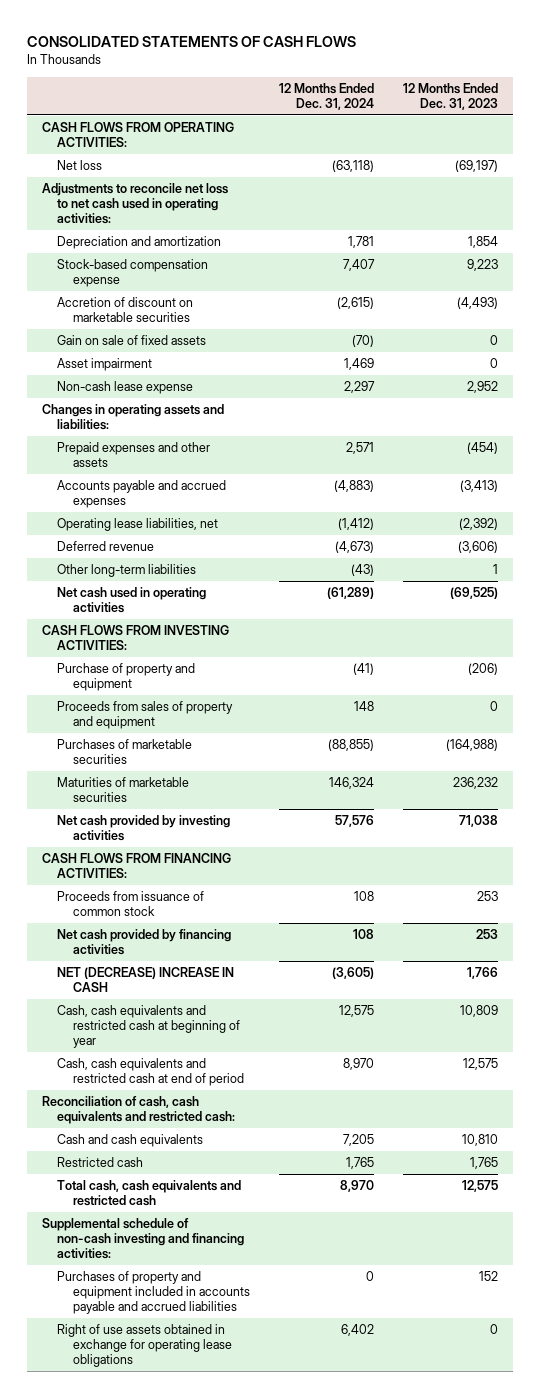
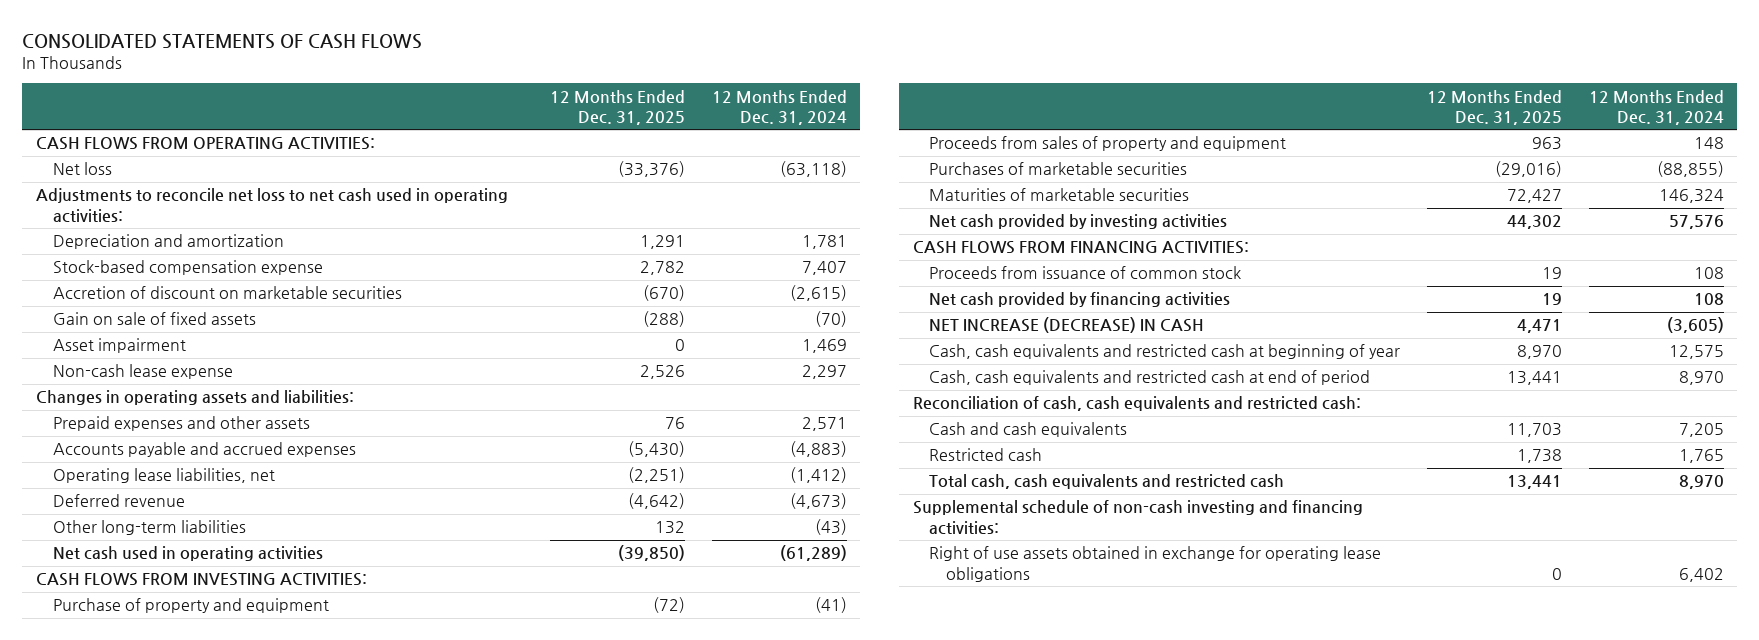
- | 12 Months Ended Dec. 31, 2024 | 12 Months Ended Dec. 31, 2023
+ | 12 Months Ended Dec. 31, 2025 | 12 Months Ended Dec. 31, 2024
- NET (DECREASE) INCREASE IN CASH | (3,605) | 1,766
+ NET INCREASE (DECREASE) IN CASH | 4,471 | (3,605)
- Purchases of property and equipment included in accounts payable and accrued liabilities | 0 | 152

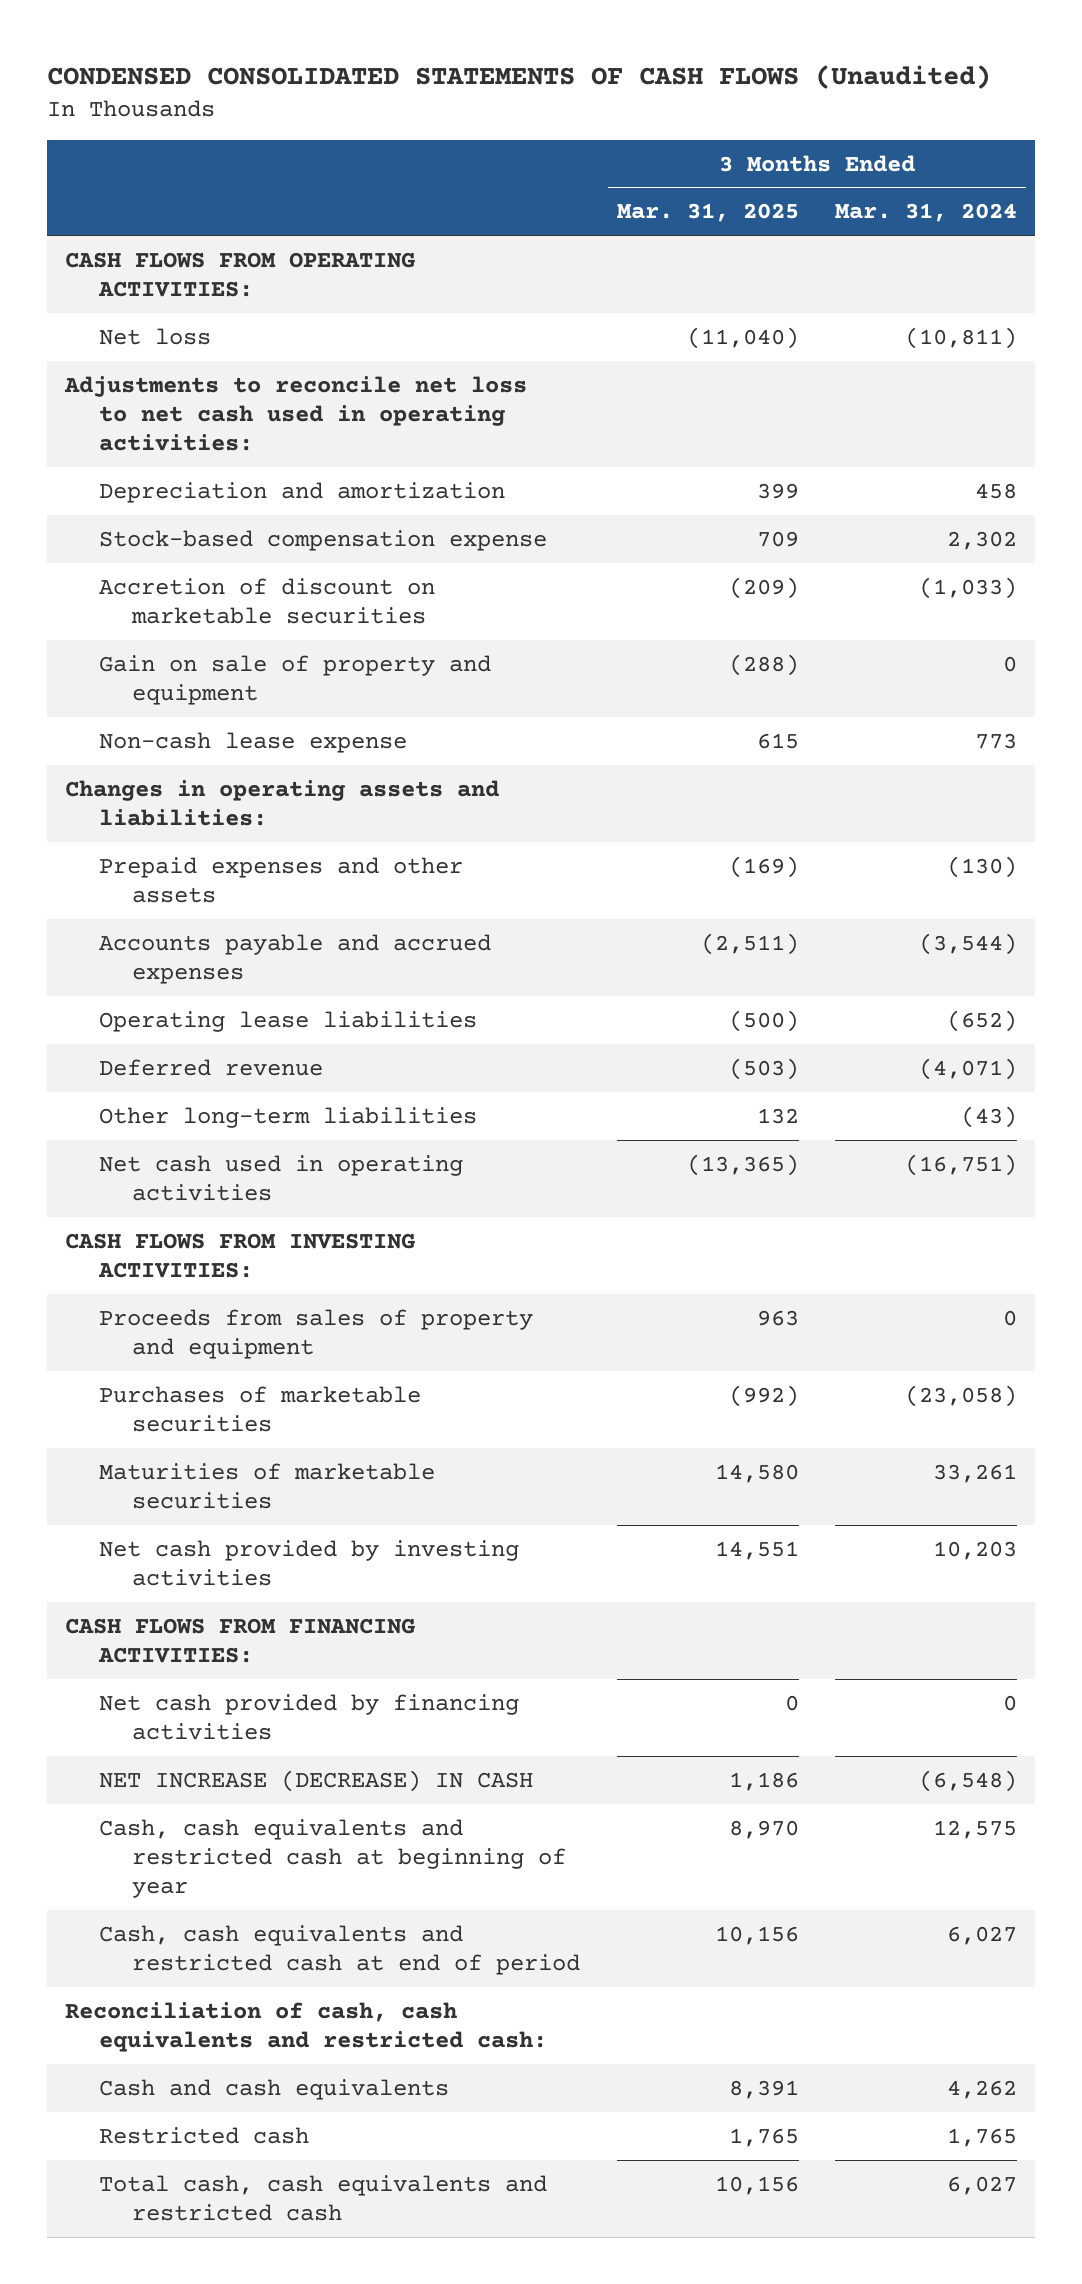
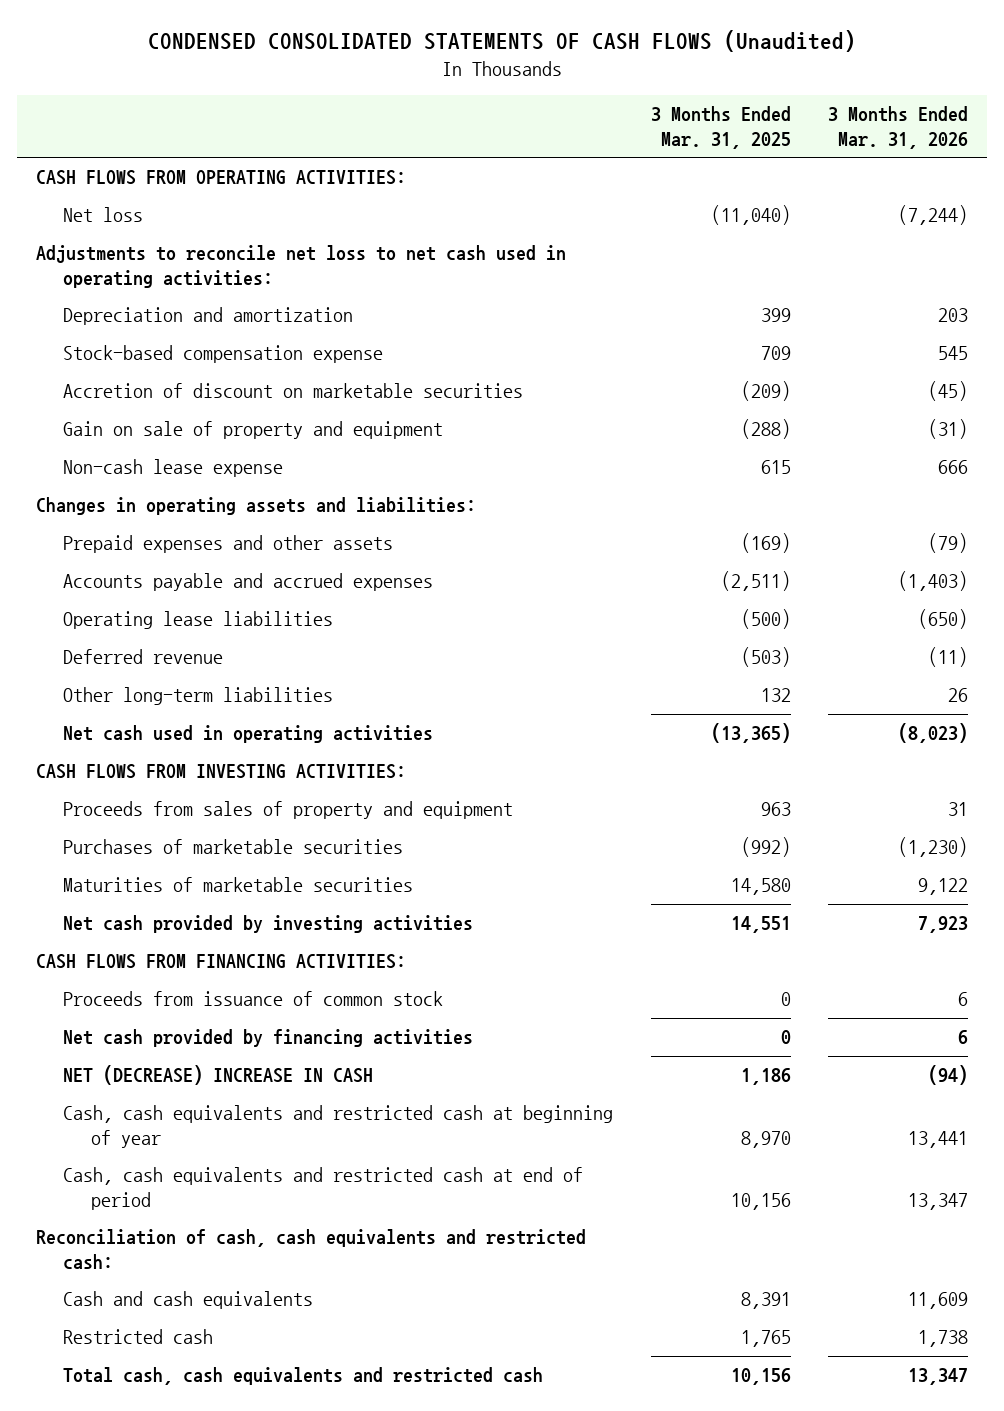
- | 3 Months Ended Mar. 31, 2025 | 3 Months Ended Mar. 31, 2024
+ | 3 Months Ended Mar. 31, 2025 | 3 Months Ended Mar. 31, 2026
+ Proceeds from issuance of common stock | 0 | 6
- NET INCREASE (DECREASE) IN CASH | 1,186 | (6,548)
+ NET (DECREASE) INCREASE IN CASH | 1,186 | (94)

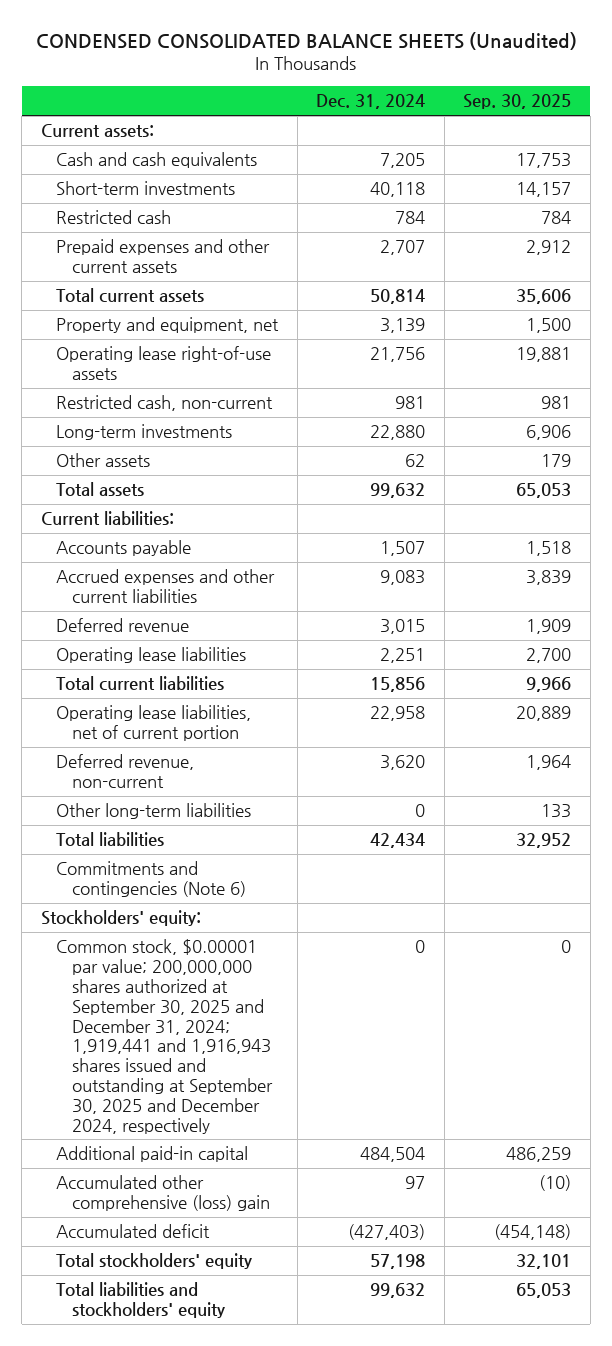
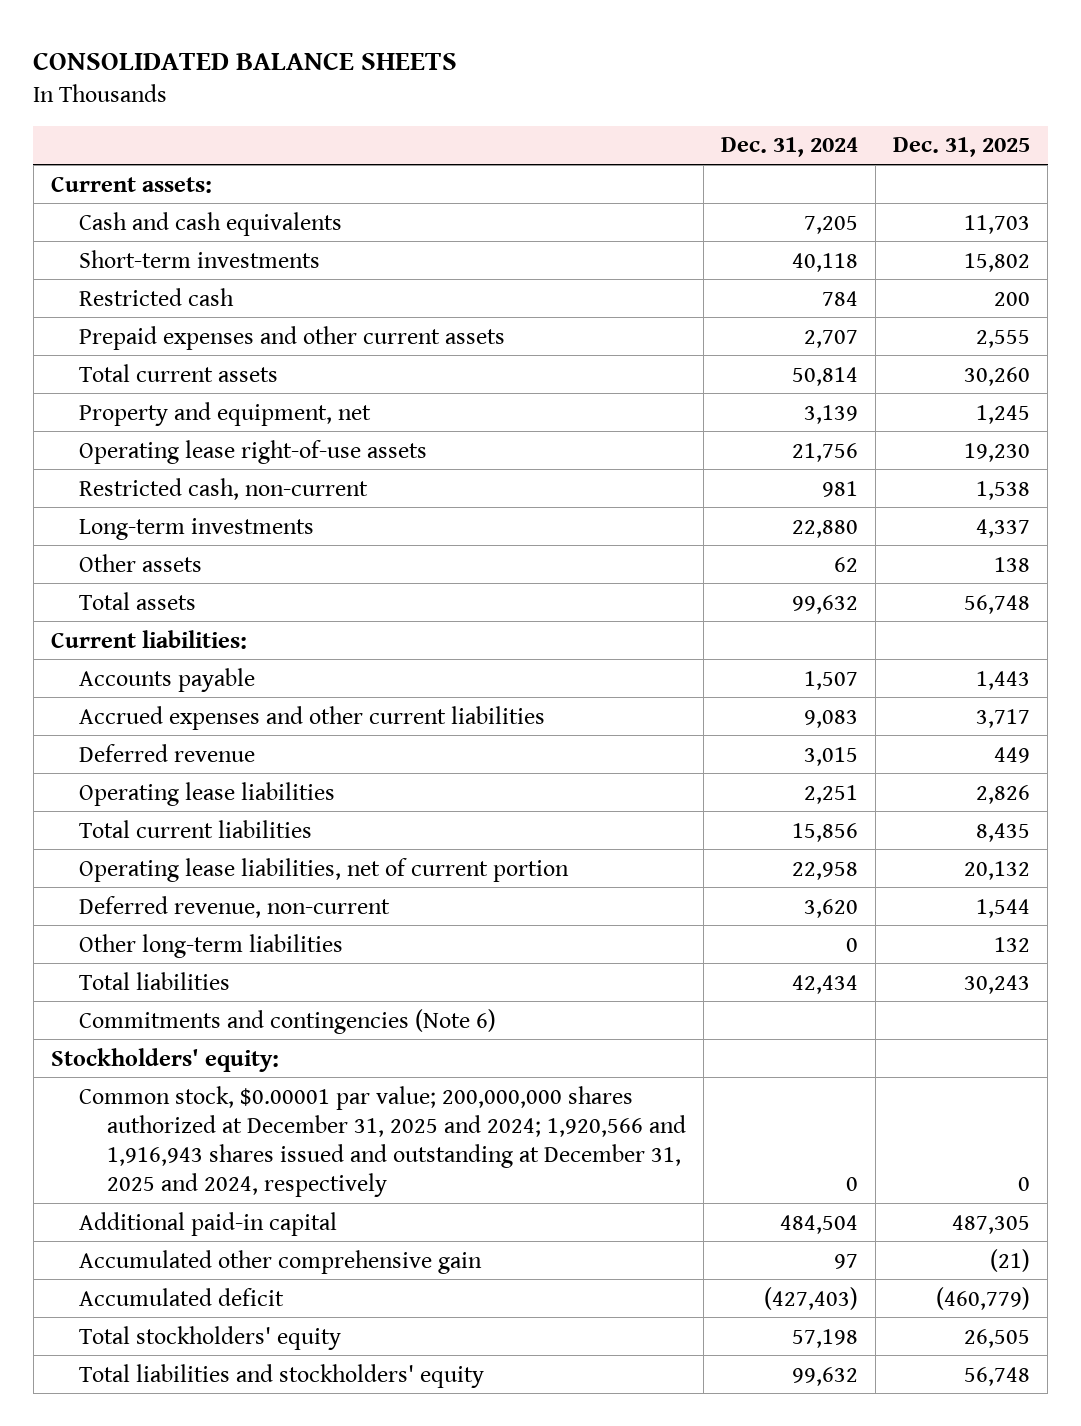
- CONDENSED CONSOLIDATED BALANCE SHEETS (Unaudited)
+ CONSOLIDATED BALANCE SHEETS
- | Dec. 31, 2024 | Sep. 30, 2025
+ | Dec. 31, 2024 | Dec. 31, 2025
- Common stock, $0.00001 par value; 200,000,000 shares authorized at September 30, 2025 and December 31, 2024; 1,919,441 and 1,916,943 shares issued and outstanding at September 30, 2025 and December 2024, respectively | 0 | 0
+ Common stock, $0.00001 par value; 200,000,000 shares authorized at December 31, 2025 and 2024; 1,920,566 and 1,916,943 shares issued and outstanding at December 31, 2025 and 2024, respectively | 0 | 0
- Accumulated other comprehensive (loss) gain | 97 | (10)
+ Accumulated other comprehensive gain | 97 | (21)

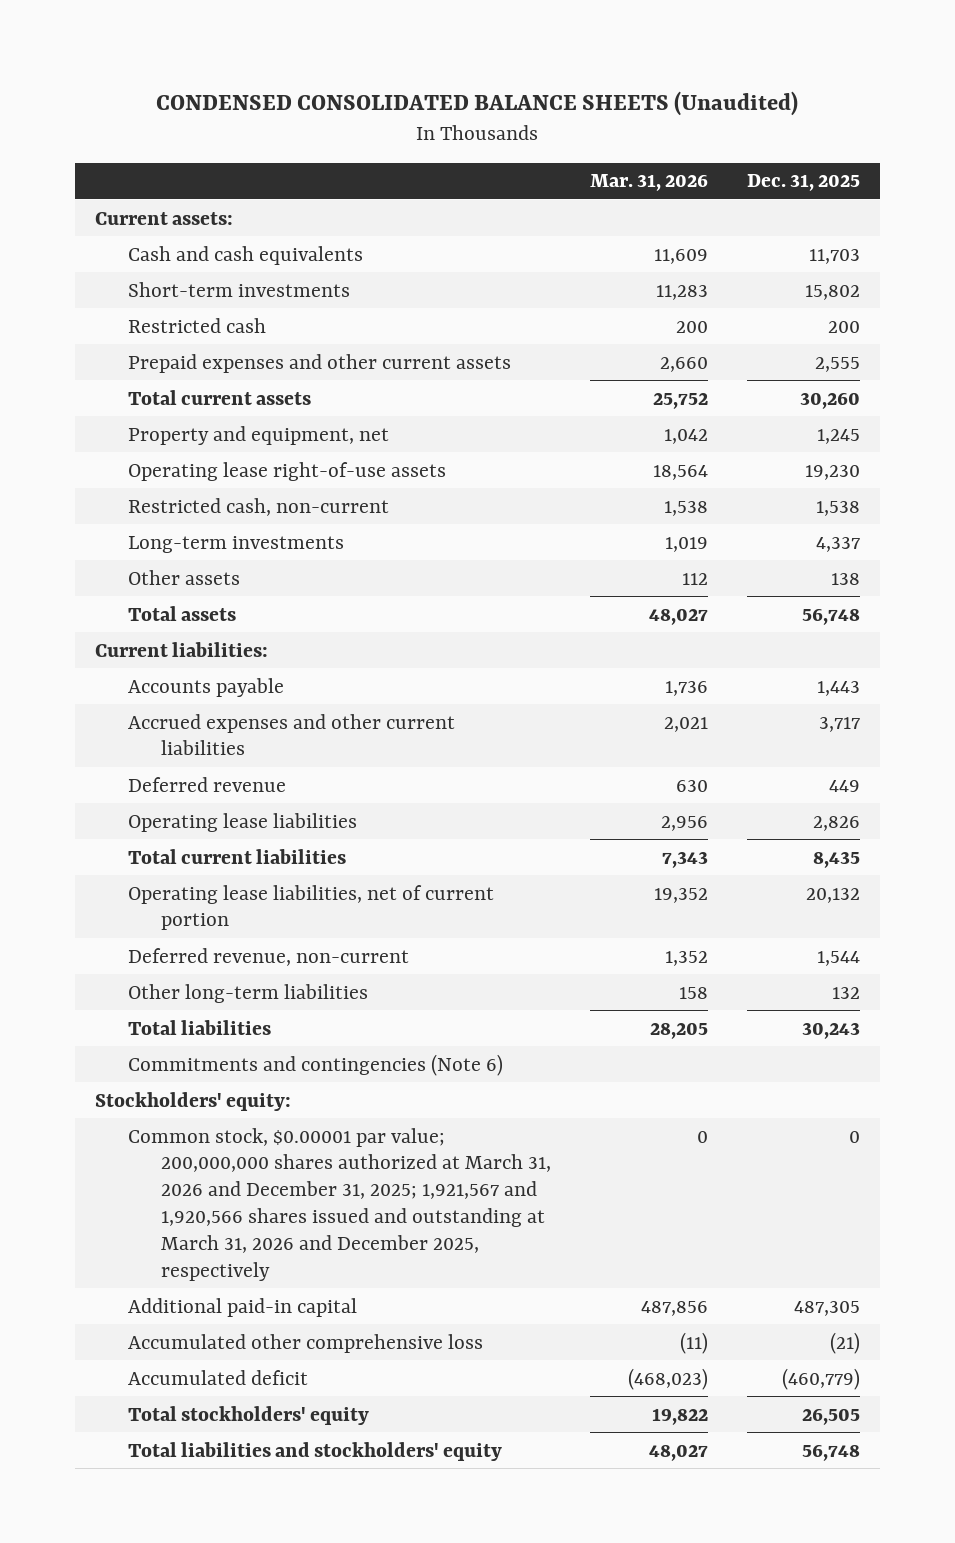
- CONSOLIDATED BALANCE SHEETS
+ CONDENSED CONSOLIDATED BALANCE SHEETS (Unaudited)
- | Dec. 31, 2024 | Dec. 31, 2025
+ | Mar. 31, 2026 | Dec. 31, 2025
- Common stock, $0.00001 par value; 200,000,000 shares authorized at December 31, 2025 and 2024; 1,920,566 and 1,916,943 shares issued and outstanding at December 31, 2025 and 2024, respectively | 0 | 0
+ Common stock, $0.00001 par value; 200,000,000 shares authorized at March 31, 2026 and December 31, 2025; 1,921,567 and 1,920,566 shares issued and outstanding at March 31, 2026 and December 2025, respectively | 0 | 0
- Accumulated other comprehensive gain | 97 | (21)
+ Accumulated other comprehensive loss | (11) | (21)

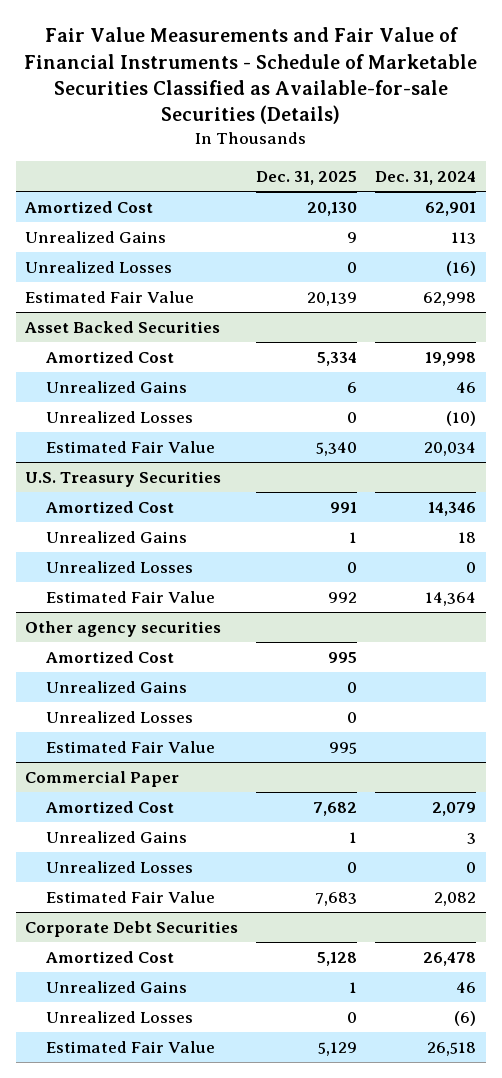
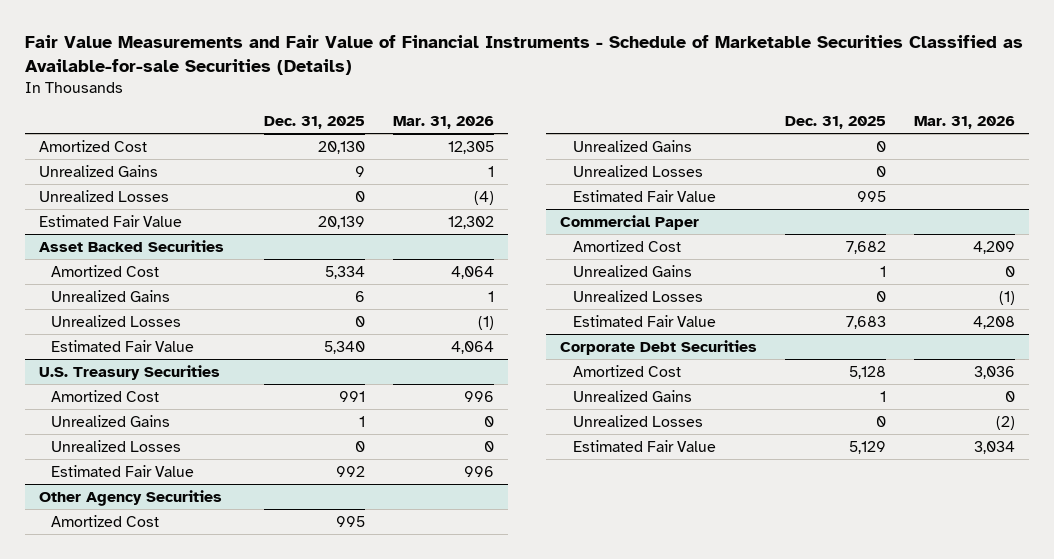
- | Dec. 31, 2025 | Dec. 31, 2024
+ | Dec. 31, 2025 | Mar. 31, 2026
- Other agency securities
+ Other Agency Securities

